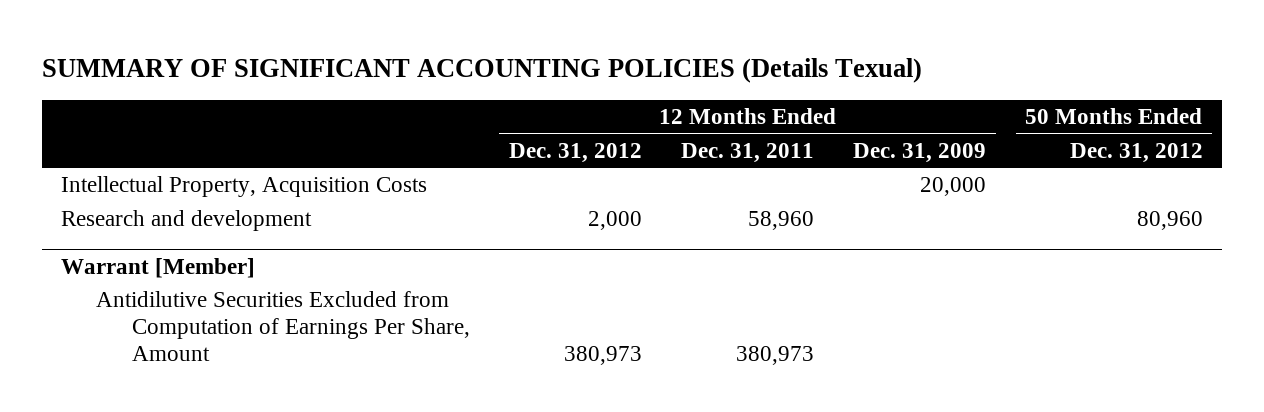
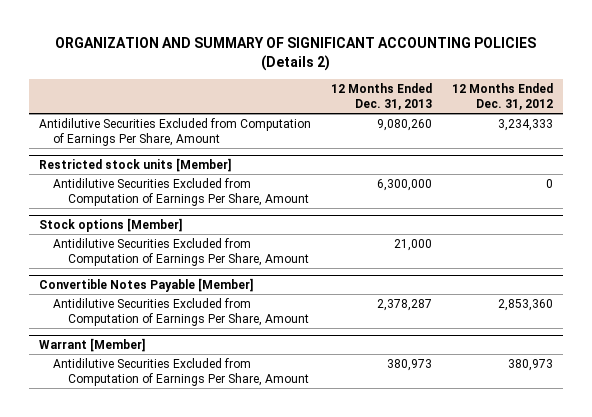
- SUMMARY OF SIGNIFICANT ACCOUNTING POLICIES (Details Texual)
+ ORGANIZATION AND SUMMARY OF SIGNIFICANT ACCOUNTING POLICIES (Details 2)
- | 12 Months Ended Dec. 31, 2012 | 12 Months Ended Dec. 31, 2011 | 12 Months Ended Dec. 31, 2009 | 50 Months Ended Dec. 31, 2012
+ | 12 Months Ended Dec. 31, 2013 | 12 Months Ended Dec. 31, 2012
- Intellectual Property, Acquisition Costs | | | 20,000 |
- Research and development | 2,000 | 58,960 | | 80,960
+ Antidilutive Securities Excluded from Computation of Earnings Per Share, Amount | 9,080,260 | 3,234,333
+ Restricted stock units [Member]
+ Antidilutive Securities Excluded from Computation of Earnings Per Share, Amount | 6,300,000 | 0
+ Stock options [Member]
+ Antidilutive Securities Excluded from Computation of Earnings Per Share, Amount | 21,000 |
+ Convertible Notes Payable [Member]
+ Antidilutive Securities Excluded from Computation of Earnings Per Share, Amount | 2,378,287 | 2,853,360

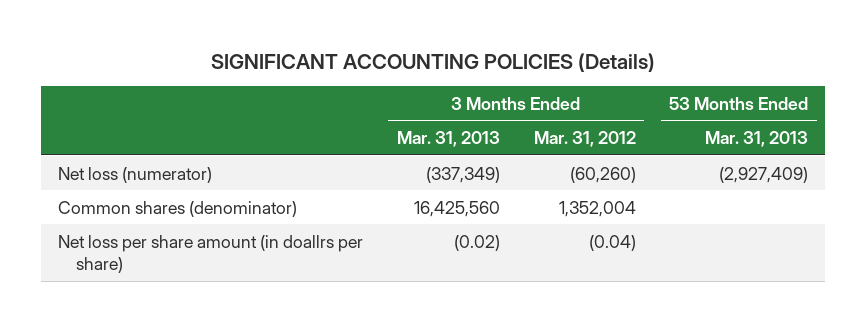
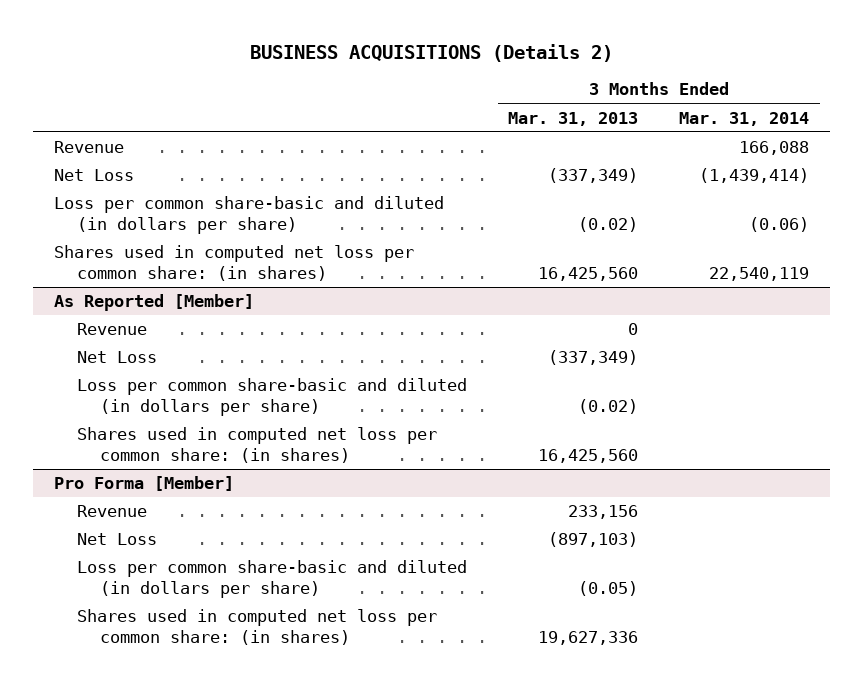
- SIGNIFICANT ACCOUNTING POLICIES (Details)
+ BUSINESS ACQUISITIONS (Details 2)
- | 3 Months Ended Mar. 31, 2013 | 3 Months Ended Mar. 31, 2012 | 53 Months Ended Mar. 31, 2013
+ | 3 Months Ended Mar. 31, 2013 | 3 Months Ended Mar. 31, 2014
- Net loss (numerator) | (337,349) | (60,260) | (2,927,409)
- Common shares (denominator) | 16,425,560 | 1,352,004 |
- Net loss per share amount (in doallrs per share) | (0.02) | (0.04) |
+ Revenue | | 166,088
+ Net Loss | (337,349) | (1,439,414)
+ Loss per common share-basic and diluted (in dollars per share) | (0.02) | (0.06)
+ Shares used in computed net loss per common share: (in shares) | 16,425,560 | 22,540,119
+ As Reported [Member]
+ Revenue | 0 |
+ Net Loss | (337,349) |
+ Loss per common share-basic and diluted (in dollars per share) | (0.02) |
+ Shares used in computed net loss per common share: (in shares) | 16,425,560 |
+ Pro Forma [Member]
+ Revenue | 233,156 |
+ Net Loss | (897,103) |
+ Loss per common share-basic and diluted (in dollars per share) | (0.05) |
+ Shares used in computed net loss per common share: (in shares) | 19,627,336 |

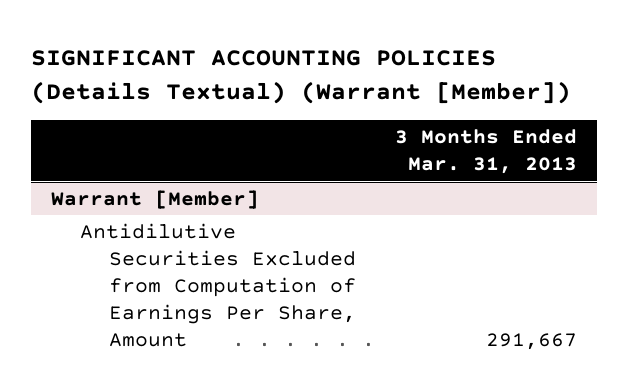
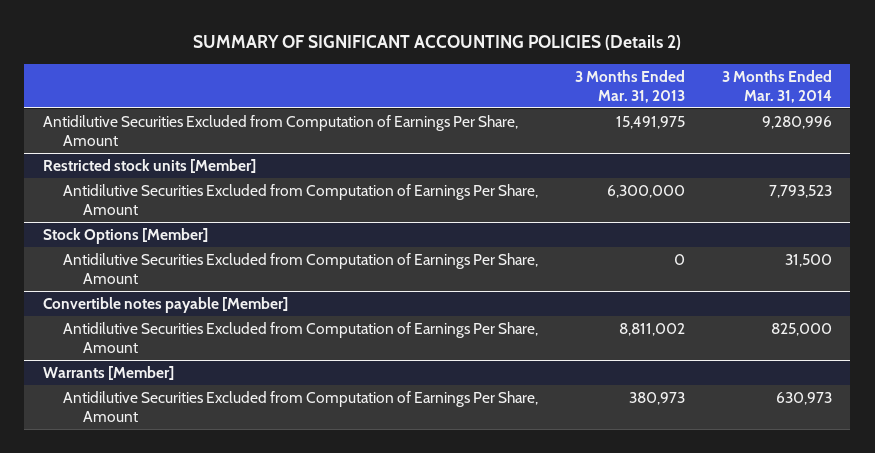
- SIGNIFICANT ACCOUNTING POLICIES (Details Textual) (Warrant [Member])
+ SUMMARY OF SIGNIFICANT ACCOUNTING POLICIES (Details 2)
- | 3 Months Ended Mar. 31, 2013
+ | 3 Months Ended Mar. 31, 2013 | 3 Months Ended Mar. 31, 2014
- Warrant [Member]
- Antidilutive Securities Excluded from Computation of Earnings Per Share, Amount | 291,667
+ Antidilutive Securities Excluded from Computation of Earnings Per Share, Amount | 15,491,975 | 9,280,996
+ Restricted stock units [Member]
+ Antidilutive Securities Excluded from Computation of Earnings Per Share, Amount | 6,300,000 | 7,793,523
+ Stock Options [Member]
+ Antidilutive Securities Excluded from Computation of Earnings Per Share, Amount | 0 | 31,500
+ Convertible notes payable [Member]
+ Antidilutive Securities Excluded from Computation of Earnings Per Share, Amount | 8,811,002 | 825,000
+ Warrants [Member]
+ Antidilutive Securities Excluded from Computation of Earnings Per Share, Amount | 380,973 | 630,973

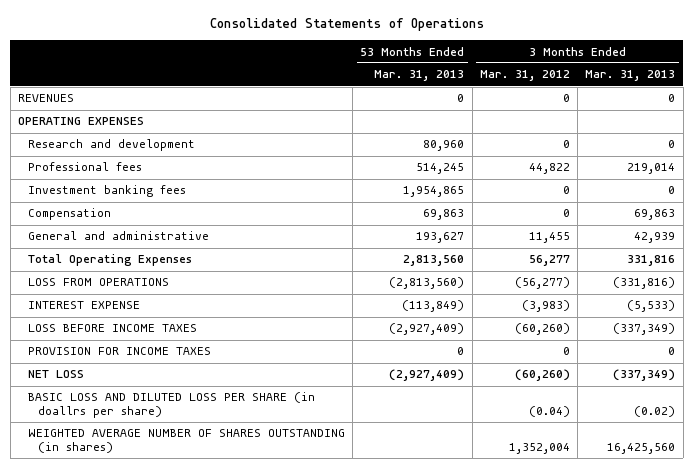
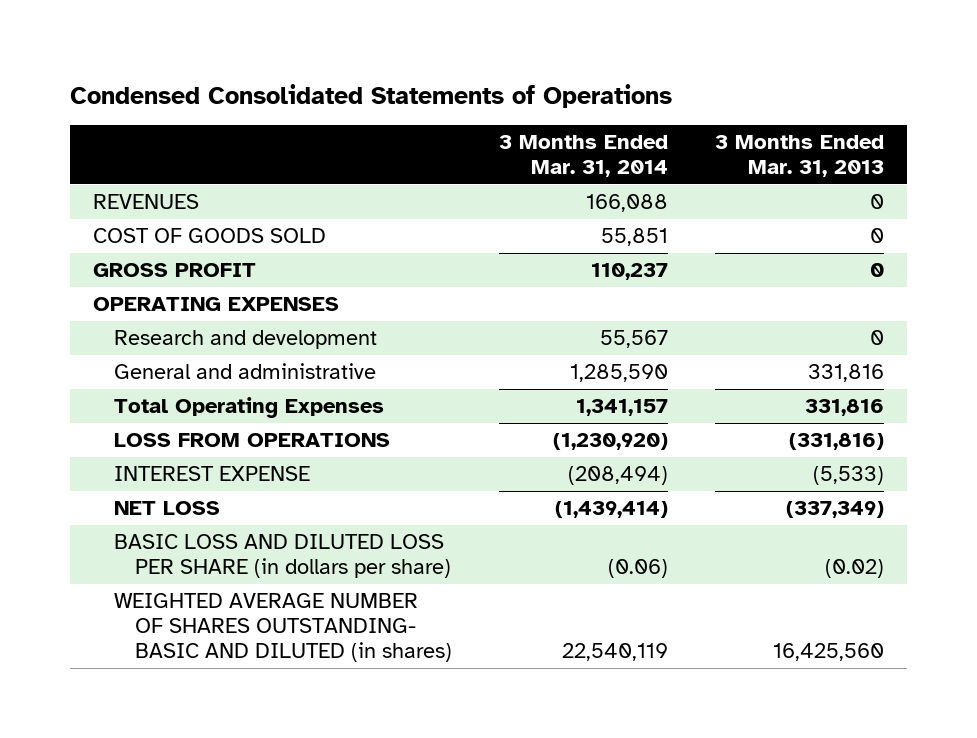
- Consolidated Statements of Operations
+ Condensed Consolidated Statements of Operations
- | 53 Months Ended Mar. 31, 2013 | 3 Months Ended Mar. 31, 2012 | 3 Months Ended Mar. 31, 2013
+ | 3 Months Ended Mar. 31, 2014 | 3 Months Ended Mar. 31, 2013
+ COST OF GOODS SOLD | 55,851 | 0
+ GROSS PROFIT | 110,237 | 0
- Professional fees | 514,245 | 44,822 | 219,014
- Investment banking fees | 1,954,865 | 0 | 0
- Compensation | 69,863 | 0 | 69,863
- General and administrative | 193,627 | 11,455 | 42,939
+ General and administrative | 1,285,590 | 331,816
- LOSS BEFORE INCOME TAXES | (2,927,409) | (60,260) | (337,349)
- PROVISION FOR INCOME TAXES | 0 | 0 | 0
- BASIC LOSS AND DILUTED LOSS PER SHARE (in doallrs per share) | | (0.04) | (0.02)
- WEIGHTED AVERAGE NUMBER OF SHARES OUTSTANDING (in shares) | | 1,352,004 | 16,425,560
+ BASIC LOSS AND DILUTED LOSS PER SHARE (in dollars per share) | (0.06) | (0.02)
+ WEIGHTED AVERAGE NUMBER OF SHARES OUTSTANDING- BASIC AND DILUTED (in shares) | 22,540,119 | 16,425,560

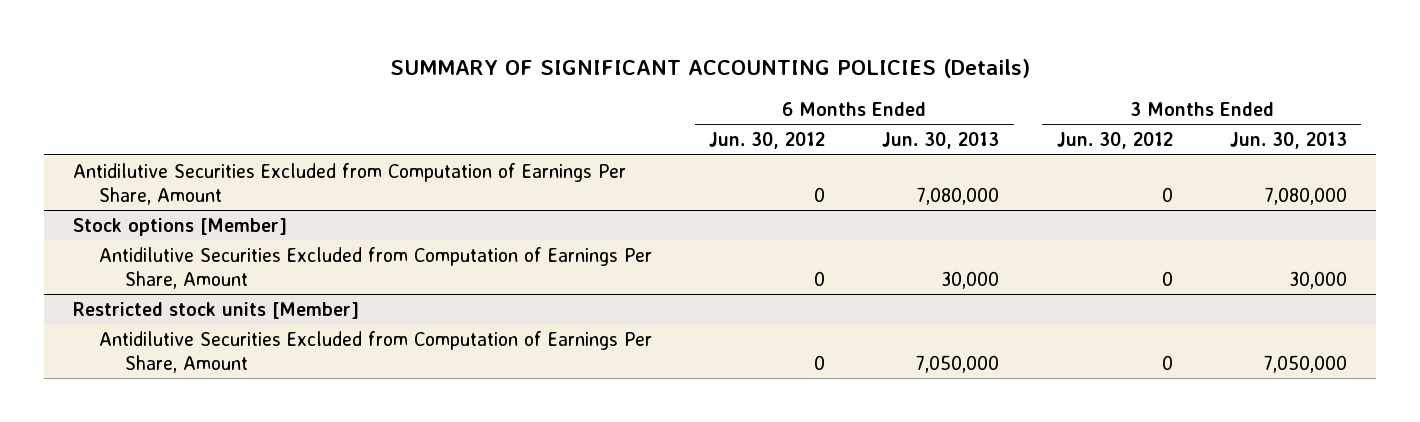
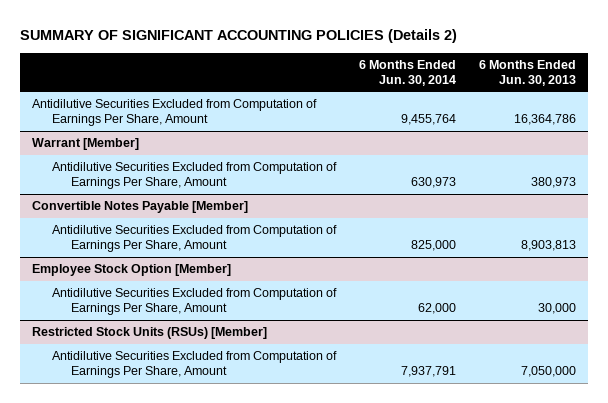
- SUMMARY OF SIGNIFICANT ACCOUNTING POLICIES (Details)
+ SUMMARY OF SIGNIFICANT ACCOUNTING POLICIES (Details 2)
- | 6 Months Ended Jun. 30, 2012 | 6 Months Ended Jun. 30, 2013 | 3 Months Ended Jun. 30, 2012 | 3 Months Ended Jun. 30, 2013
+ | 6 Months Ended Jun. 30, 2014 | 6 Months Ended Jun. 30, 2013
- Antidilutive Securities Excluded from Computation of Earnings Per Share, Amount | 0 | 7,080,000 | 0 | 7,080,000
- Stock options [Member]
+ Antidilutive Securities Excluded from Computation of Earnings Per Share, Amount | 9,455,764 | 16,364,786
+ Warrant [Member]
+ Antidilutive Securities Excluded from Computation of Earnings Per Share, Amount | 630,973 | 380,973
+ Convertible Notes Payable [Member]
+ Antidilutive Securities Excluded from Computation of Earnings Per Share, Amount | 825,000 | 8,903,813
+ Employee Stock Option [Member]
- Restricted stock units [Member]
+ Restricted Stock Units (RSUs) [Member]

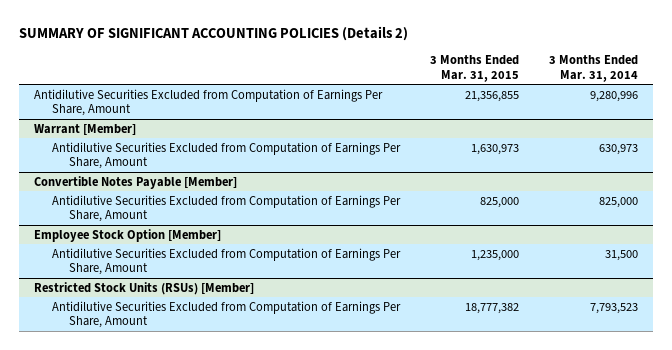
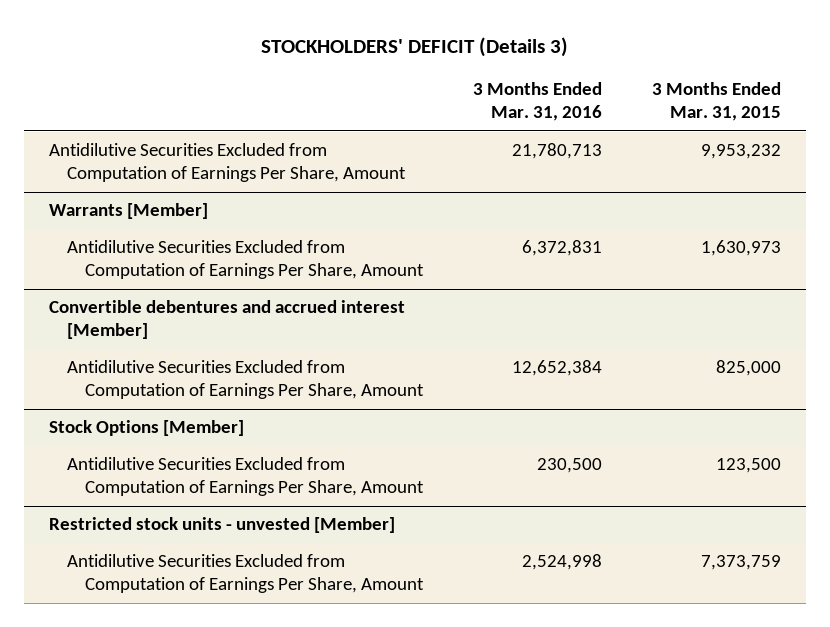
- SUMMARY OF SIGNIFICANT ACCOUNTING POLICIES (Details 2)
+ STOCKHOLDERS' DEFICIT (Details 3)
- | 3 Months Ended Mar. 31, 2015 | 3 Months Ended Mar. 31, 2014
+ | 3 Months Ended Mar. 31, 2016 | 3 Months Ended Mar. 31, 2015
- Antidilutive Securities Excluded from Computation of Earnings Per Share, Amount | 21,356,855 | 9,280,996
- Warrant [Member]
+ Antidilutive Securities Excluded from Computation of Earnings Per Share, Amount | 21,780,713 | 9,953,232
+ Warrants [Member]
- Convertible Notes Payable [Member]
+ Convertible debentures and accrued interest [Member]
- Employee Stock Option [Member]
- Antidilutive Securities Excluded from Computation of Earnings Per Share, Amount | 1,235,000 | 31,500
- Restricted Stock Units (RSUs) [Member]
- Antidilutive Securities Excluded from Computation of Earnings Per Share, Amount | 18,777,382 | 7,793,523
+ Stock Options [Member]
+ Antidilutive Securities Excluded from Computation of Earnings Per Share, Amount | 230,500 | 123,500
+ Restricted stock units - unvested [Member]
+ Antidilutive Securities Excluded from Computation of Earnings Per Share, Amount | 2,524,998 | 7,373,759

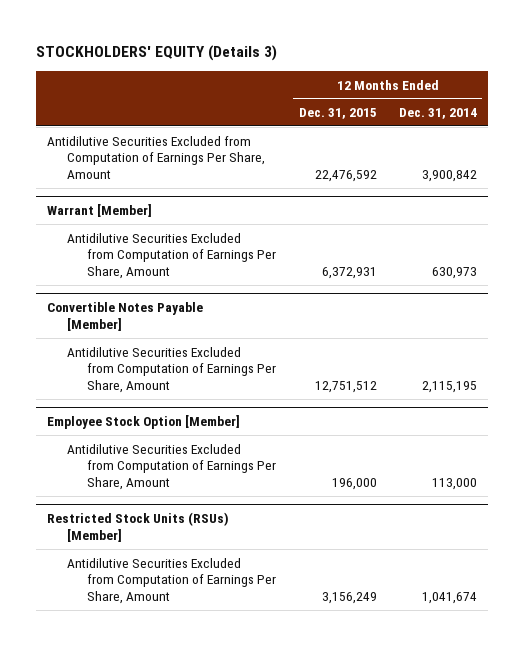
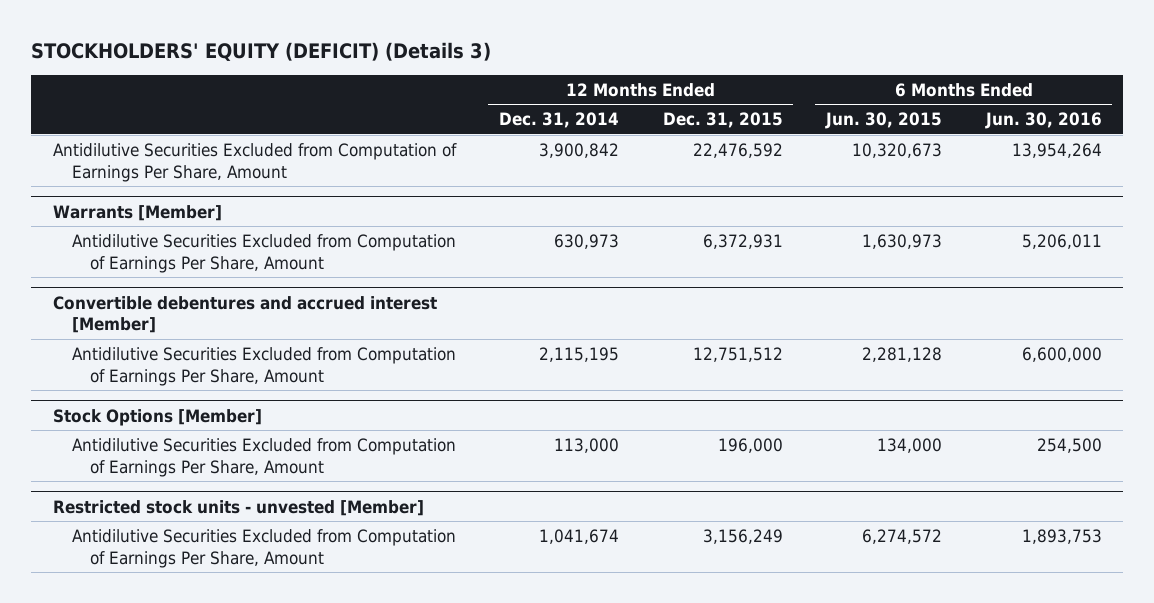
- STOCKHOLDERS' EQUITY (Details 3)
+ STOCKHOLDERS' EQUITY (DEFICIT) (Details 3)
- | 12 Months Ended Dec. 31, 2015 | 12 Months Ended Dec. 31, 2014
+ | 12 Months Ended Dec. 31, 2014 | 12 Months Ended Dec. 31, 2015 | 6 Months Ended Jun. 30, 2015 | 6 Months Ended Jun. 30, 2016
- Warrant [Member]
+ Warrants [Member]
- Convertible Notes Payable [Member]
+ Convertible debentures and accrued interest [Member]
- Employee Stock Option [Member]
+ Stock Options [Member]
- Restricted Stock Units (RSUs) [Member]
+ Restricted stock units - unvested [Member]

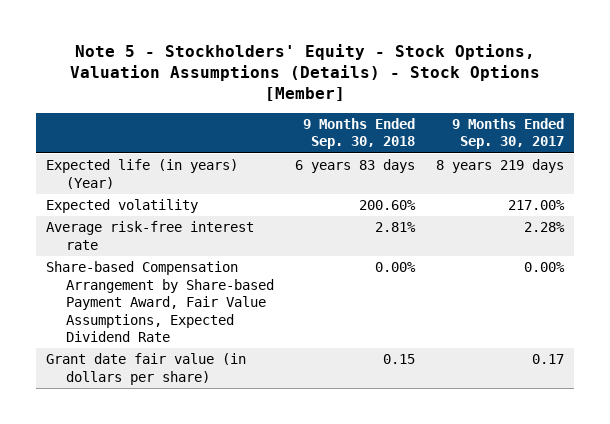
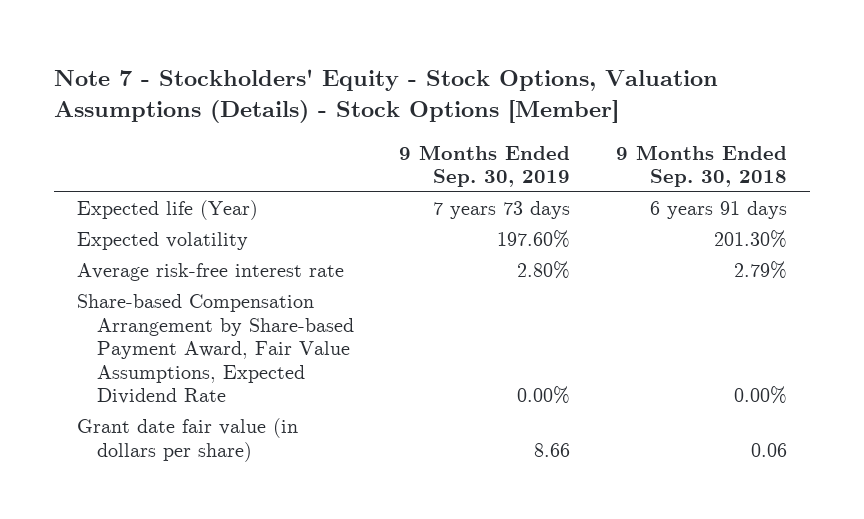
- Note 5 - Stockholders' Equity - Stock Options, Valuation Assumptions (Details) - Stock Options [Member]
+ Note 7 - Stockholders' Equity - Stock Options, Valuation Assumptions (Details) - Stock Options [Member]
- | 9 Months Ended Sep. 30, 2018 | 9 Months Ended Sep. 30, 2017
+ | 9 Months Ended Sep. 30, 2019 | 9 Months Ended Sep. 30, 2018
- Expected life (in years) (Year) | 6 years 83 days | 8 years 219 days
- Expected volatility | 200.60% | 217.00%
- Average risk-free interest rate | 2.81% | 2.28%
+ Expected life (Year) | 7 years 73 days | 6 years 91 days
+ Expected volatility | 197.60% | 201.30%
+ Average risk-free interest rate | 2.80% | 2.79%
- Grant date fair value (in dollars per share) | 0.15 | 0.17
+ Grant date fair value (in dollars per share) | 8.66 | 0.06

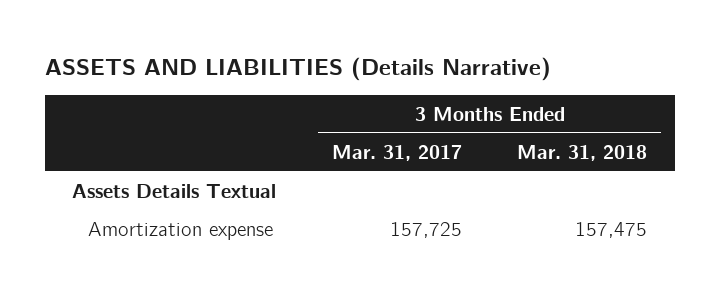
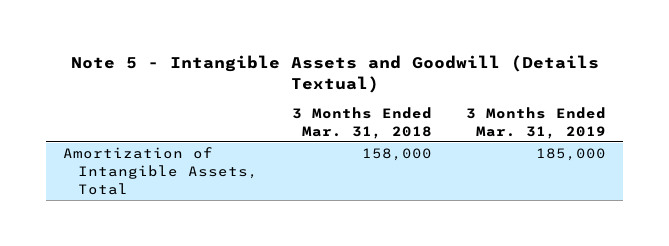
- ASSETS AND LIABILITIES (Details Narrative)
+ Note 5 - Intangible Assets and Goodwill (Details Textual)
- | 3 Months Ended Mar. 31, 2017 | 3 Months Ended Mar. 31, 2018
+ | 3 Months Ended Mar. 31, 2018 | 3 Months Ended Mar. 31, 2019
- Assets Details Textual
- Amortization expense | 157,725 | 157,475
+ Amortization of Intangible Assets, Total | 158,000 | 185,000

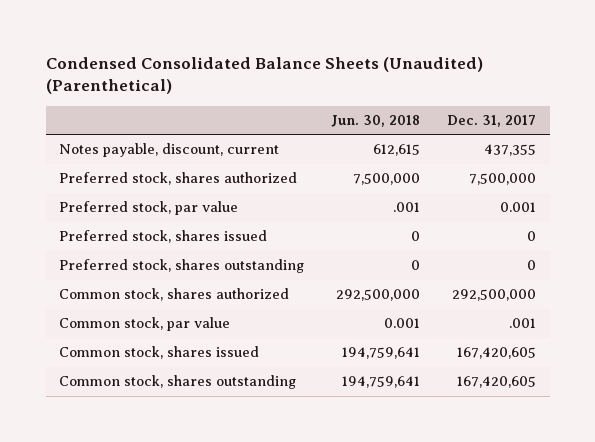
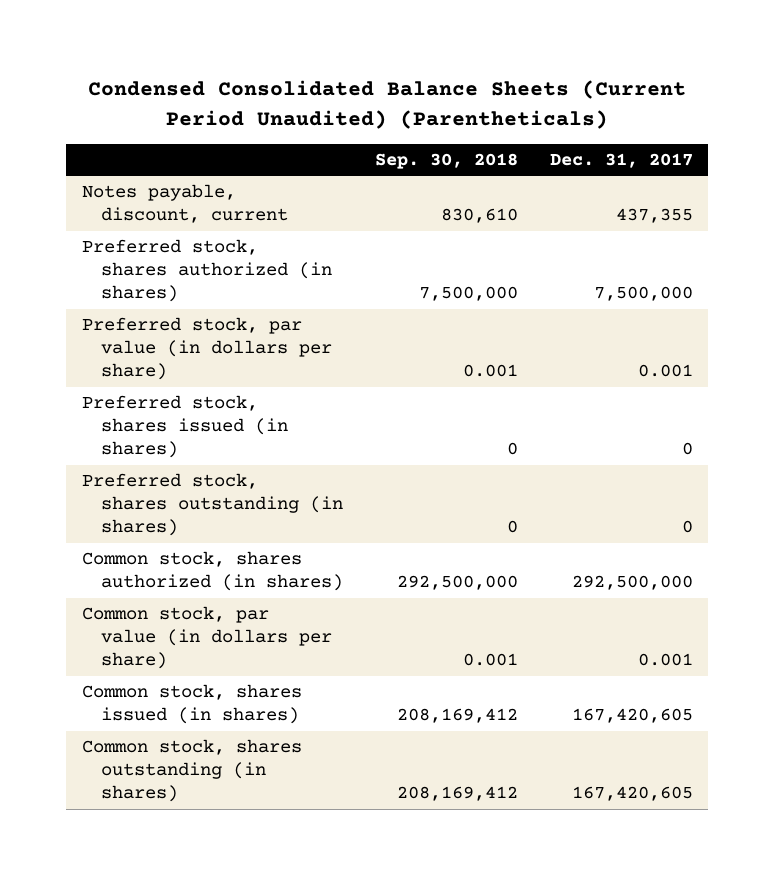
- Condensed Consolidated Balance Sheets (Unaudited) (Parenthetical)
+ Condensed Consolidated Balance Sheets (Current Period Unaudited) (Parentheticals)
- | Jun. 30, 2018 | Dec. 31, 2017
+ | Sep. 30, 2018 | Dec. 31, 2017
- Preferred stock, shares authorized | 7,500,000 | 7,500,000
- Preferred stock, par value | .001 | 0.001
- Preferred stock, shares issued | 0 | 0
- Preferred stock, shares outstanding | 0 | 0
- Common stock, shares authorized | 292,500,000 | 292,500,000
- Common stock, par value | 0.001 | .001
- Common stock, shares issued | 194,759,641 | 167,420,605
- Common stock, shares outstanding | 194,759,641 | 167,420,605
+ Preferred stock, shares authorized (in shares) | 7,500,000 | 7,500,000
+ Preferred stock, par value (in dollars per share) | 0.001 | 0.001
+ Preferred stock, shares issued (in shares) | 0 | 0
+ Preferred stock, shares outstanding (in shares) | 0 | 0
+ Common stock, shares authorized (in shares) | 292,500,000 | 292,500,000
+ Common stock, par value (in dollars per share) | 0.001 | 0.001
+ Common stock, shares issued (in shares) | 208,169,412 | 167,420,605
+ Common stock, shares outstanding (in shares) | 208,169,412 | 167,420,605

